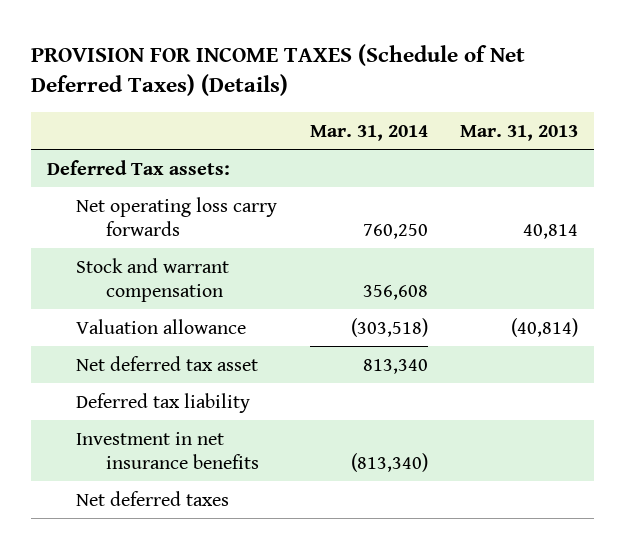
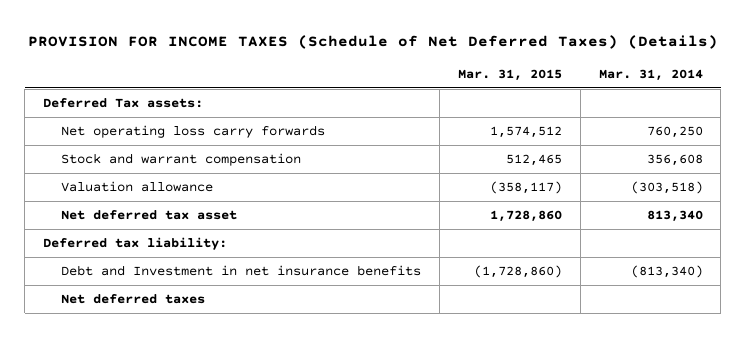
- | Mar. 31, 2014 | Mar. 31, 2013
+ | Mar. 31, 2015 | Mar. 31, 2014
- Deferred tax liability
- Investment in net insurance benefits | (813,340) |
+ Deferred tax liability:
+ Debt and Investment in net insurance benefits | (1,728,860) | (813,340)

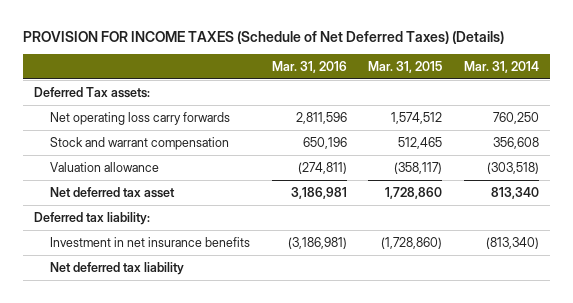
- | Mar. 31, 2015 | Mar. 31, 2014
+ | Mar. 31, 2016 | Mar. 31, 2015 | Mar. 31, 2014
- Debt and Investment in net insurance benefits | (1,728,860) | (813,340)
- Net deferred taxes
+ Investment in net insurance benefits | (3,186,981) | (1,728,860) | (813,340)
+ Net deferred tax liability

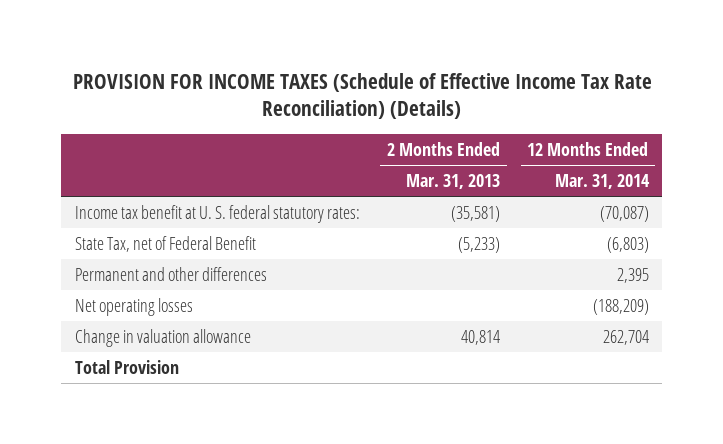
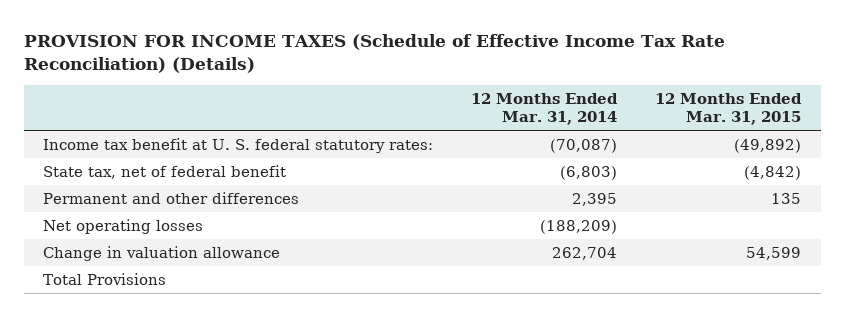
- | 2 Months Ended Mar. 31, 2013 | 12 Months Ended Mar. 31, 2014
+ | 12 Months Ended Mar. 31, 2014 | 12 Months Ended Mar. 31, 2015
- State Tax, net of Federal Benefit | (5,233) | (6,803)
+ State tax, net of federal benefit | (6,803) | (4,842)
- Total Provision
+ Total Provisions

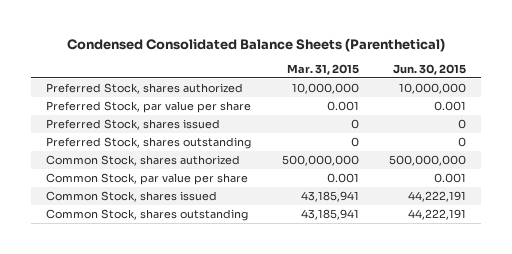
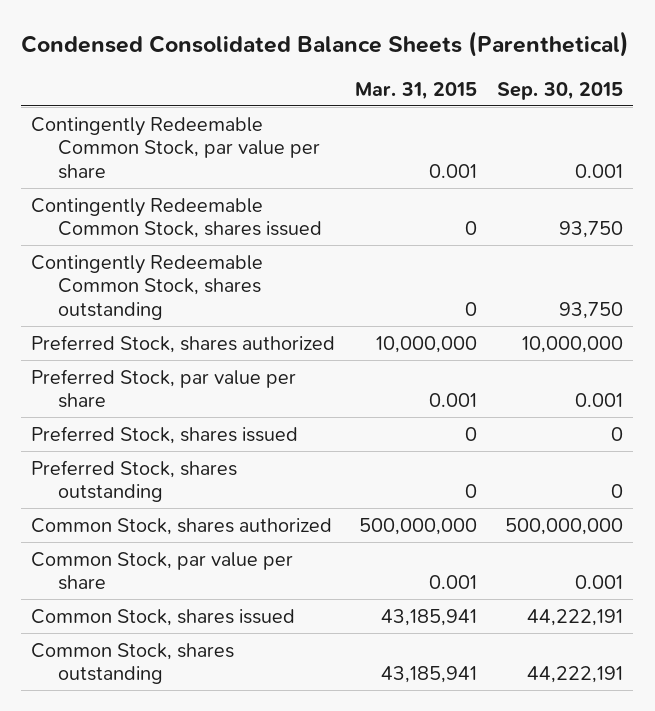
- | Mar. 31, 2015 | Jun. 30, 2015
+ | Mar. 31, 2015 | Sep. 30, 2015
+ Contingently Redeemable Common Stock, par value per share | 0.001 | 0.001
+ Contingently Redeemable Common Stock, shares issued | 0 | 93,750
+ Contingently Redeemable Common Stock, shares outstanding | 0 | 93,750

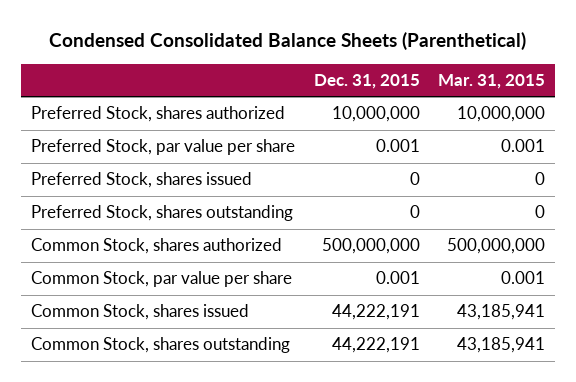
- | Mar. 31, 2015 | Sep. 30, 2015
+ | Dec. 31, 2015 | Mar. 31, 2015
- Contingently Redeemable Common Stock, par value per share | 0.001 | 0.001
- Contingently Redeemable Common Stock, shares issued | 0 | 93,750
- Contingently Redeemable Common Stock, shares outstanding | 0 | 93,750

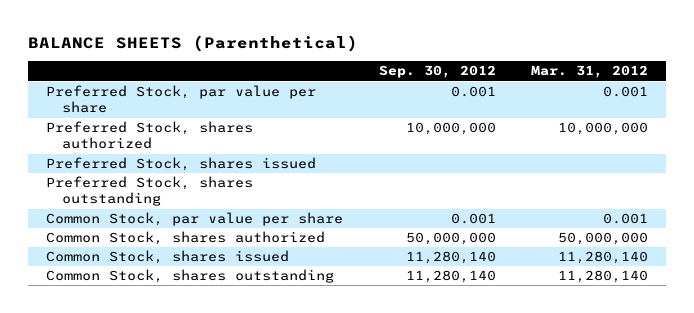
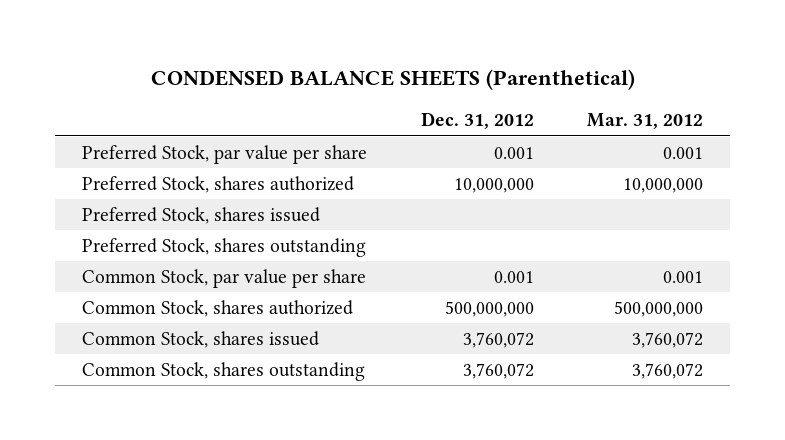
- BALANCE SHEETS (Parenthetical)
+ CONDENSED BALANCE SHEETS (Parenthetical)
- | Sep. 30, 2012 | Mar. 31, 2012
+ | Dec. 31, 2012 | Mar. 31, 2012
- Common Stock, shares authorized | 50,000,000 | 50,000,000
- Common Stock, shares issued | 11,280,140 | 11,280,140
- Common Stock, shares outstanding | 11,280,140 | 11,280,140
+ Common Stock, shares authorized | 500,000,000 | 500,000,000
+ Common Stock, shares issued | 3,760,072 | 3,760,072
+ Common Stock, shares outstanding | 3,760,072 | 3,760,072

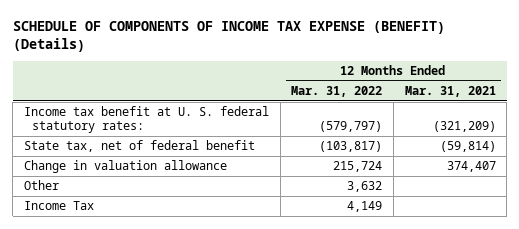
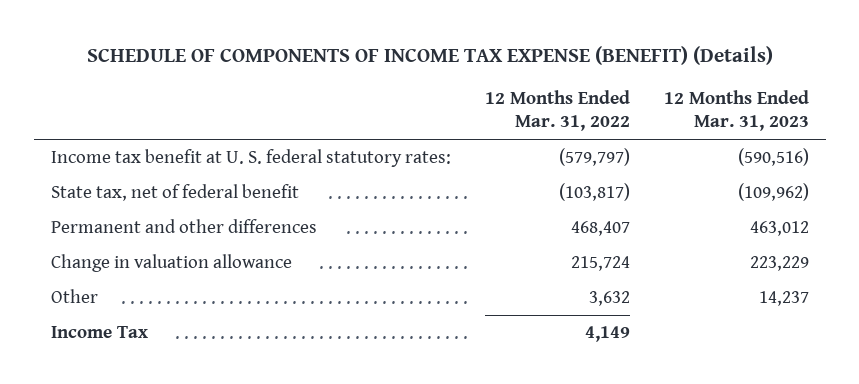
- | 12 Months Ended Mar. 31, 2022 | 12 Months Ended Mar. 31, 2021
+ | 12 Months Ended Mar. 31, 2022 | 12 Months Ended Mar. 31, 2023
+ Permanent and other differences | 468,407 | 463,012

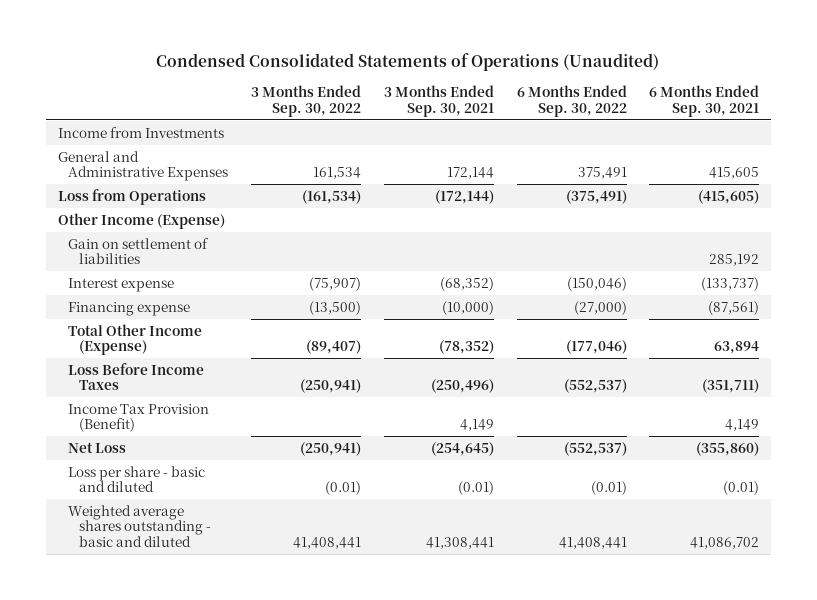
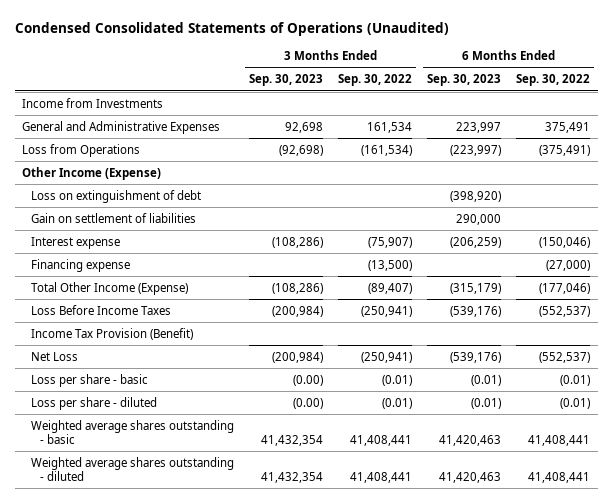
- | 3 Months Ended Sep. 30, 2022 | 3 Months Ended Sep. 30, 2021 | 6 Months Ended Sep. 30, 2022 | 6 Months Ended Sep. 30, 2021
+ | 3 Months Ended Sep. 30, 2023 | 3 Months Ended Sep. 30, 2022 | 6 Months Ended Sep. 30, 2023 | 6 Months Ended Sep. 30, 2022
+ Loss on extinguishment of debt | | | (398,920) |
- Loss per share - basic and diluted | (0.01) | (0.01) | (0.01) | (0.01)
- Weighted average shares outstanding - basic and diluted | 41,408,441 | 41,308,441 | 41,408,441 | 41,086,702
+ Loss per share - basic | (0.00) | (0.01) | (0.01) | (0.01)
+ Loss per share - diluted | (0.00) | (0.01) | (0.01) | (0.01)
+ Weighted average shares outstanding - basic | 41,432,354 | 41,408,441 | 41,420,463 | 41,408,441
+ Weighted average shares outstanding - diluted | 41,432,354 | 41,408,441 | 41,420,463 | 41,408,441

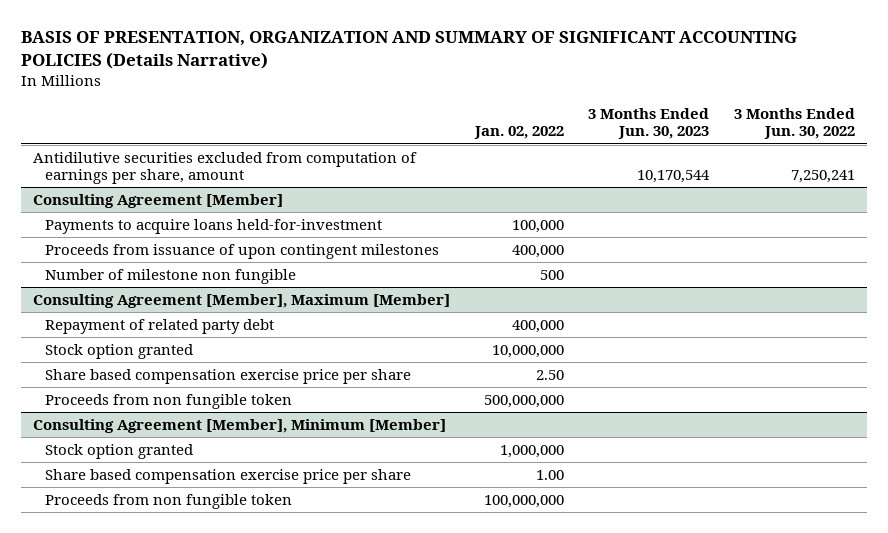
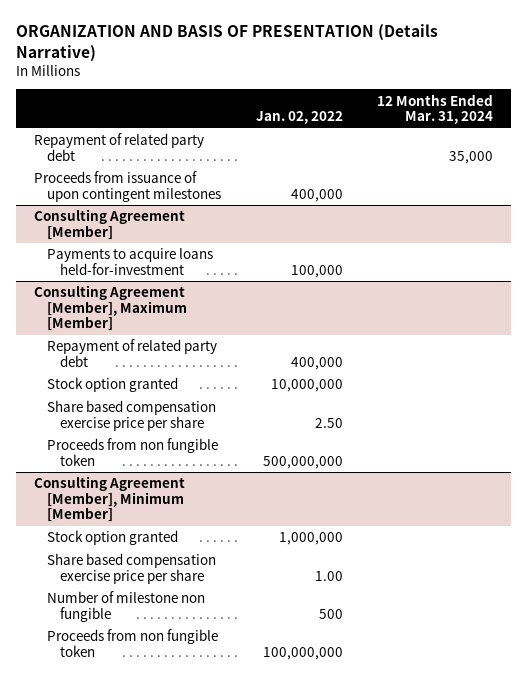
- BASIS OF PRESENTATION, ORGANIZATION AND SUMMARY OF SIGNIFICANT ACCOUNTING POLICIES (Details Narrative)
+ ORGANIZATION AND BASIS OF PRESENTATION (Details Narrative)
- | Jan. 02, 2022 | 3 Months Ended Jun. 30, 2023 | 3 Months Ended Jun. 30, 2022
+ | Jan. 02, 2022 | 12 Months Ended Mar. 31, 2024
- Antidilutive securities excluded from computation of earnings per share, amount | | 10,170,544 | 7,250,241
+ Repayment of related party debt | | 35,000
+ Proceeds from issuance of upon contingent milestones | 400,000 |
@ Consulting Agreement [Member]
- Proceeds from issuance of upon contingent milestones | 400,000 | |
- Number of milestone non fungible | 500 | |
@ Consulting Agreement [Member], Minimum [Member]
+ Number of milestone non fungible | 500 |

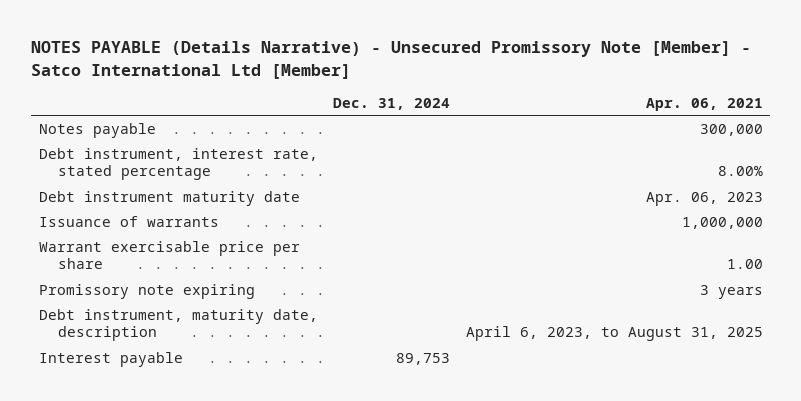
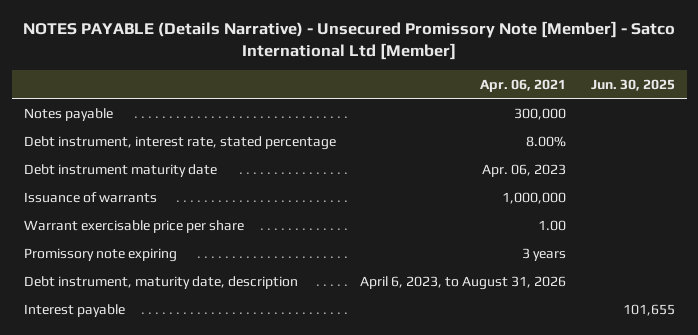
- | Dec. 31, 2024 | Apr. 06, 2021
+ | Apr. 06, 2021 | Jun. 30, 2025
- Debt instrument, maturity date, description | | April 6, 2023, to August 31, 2025
+ Debt instrument, maturity date, description | April 6, 2023, to August 31, 2026 |

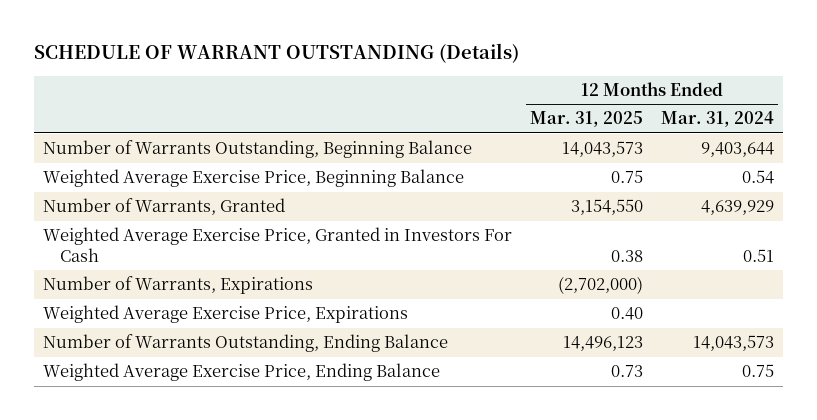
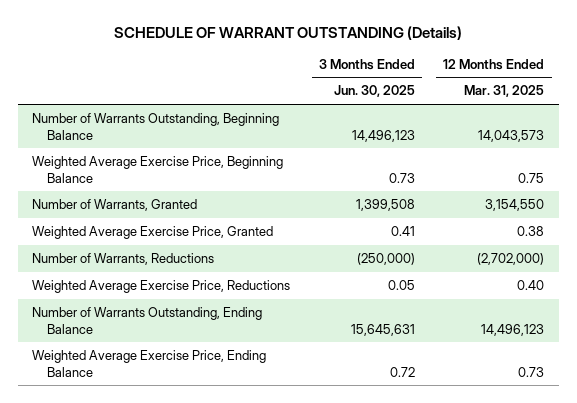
- | 12 Months Ended Mar. 31, 2025 | 12 Months Ended Mar. 31, 2024
+ | 3 Months Ended Jun. 30, 2025 | 12 Months Ended Mar. 31, 2025
- Weighted Average Exercise Price, Granted in Investors For Cash | 0.38 | 0.51
- Number of Warrants, Expirations | (2,702,000) |
- Weighted Average Exercise Price, Expirations | 0.40 |
+ Weighted Average Exercise Price, Granted | 0.41 | 0.38
+ Number of Warrants, Reductions | (250,000) | (2,702,000)
+ Weighted Average Exercise Price, Reductions | 0.05 | 0.40

